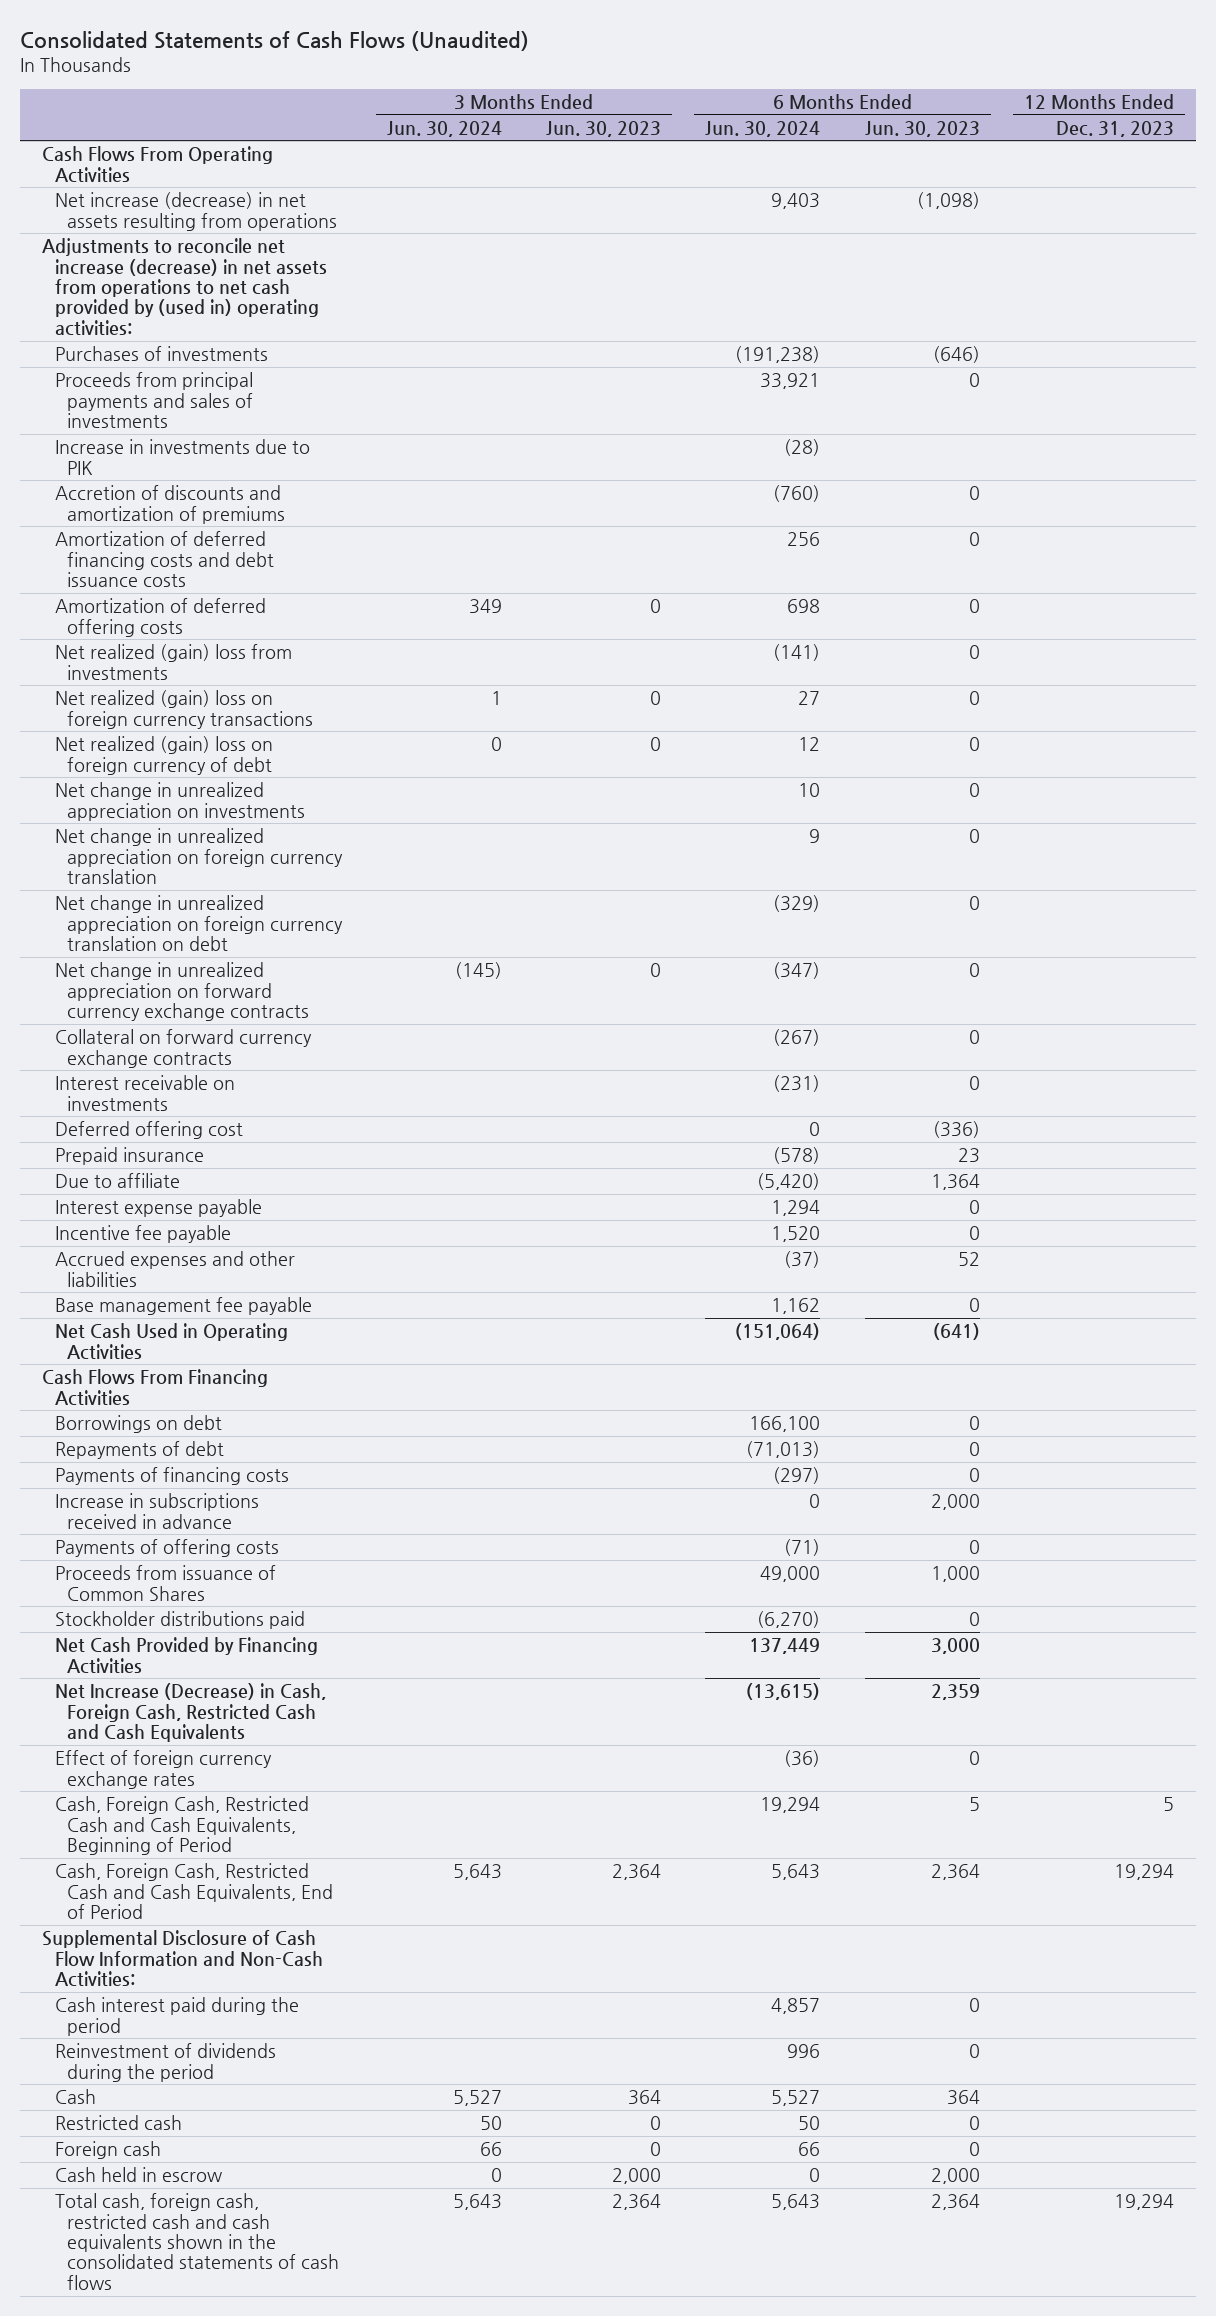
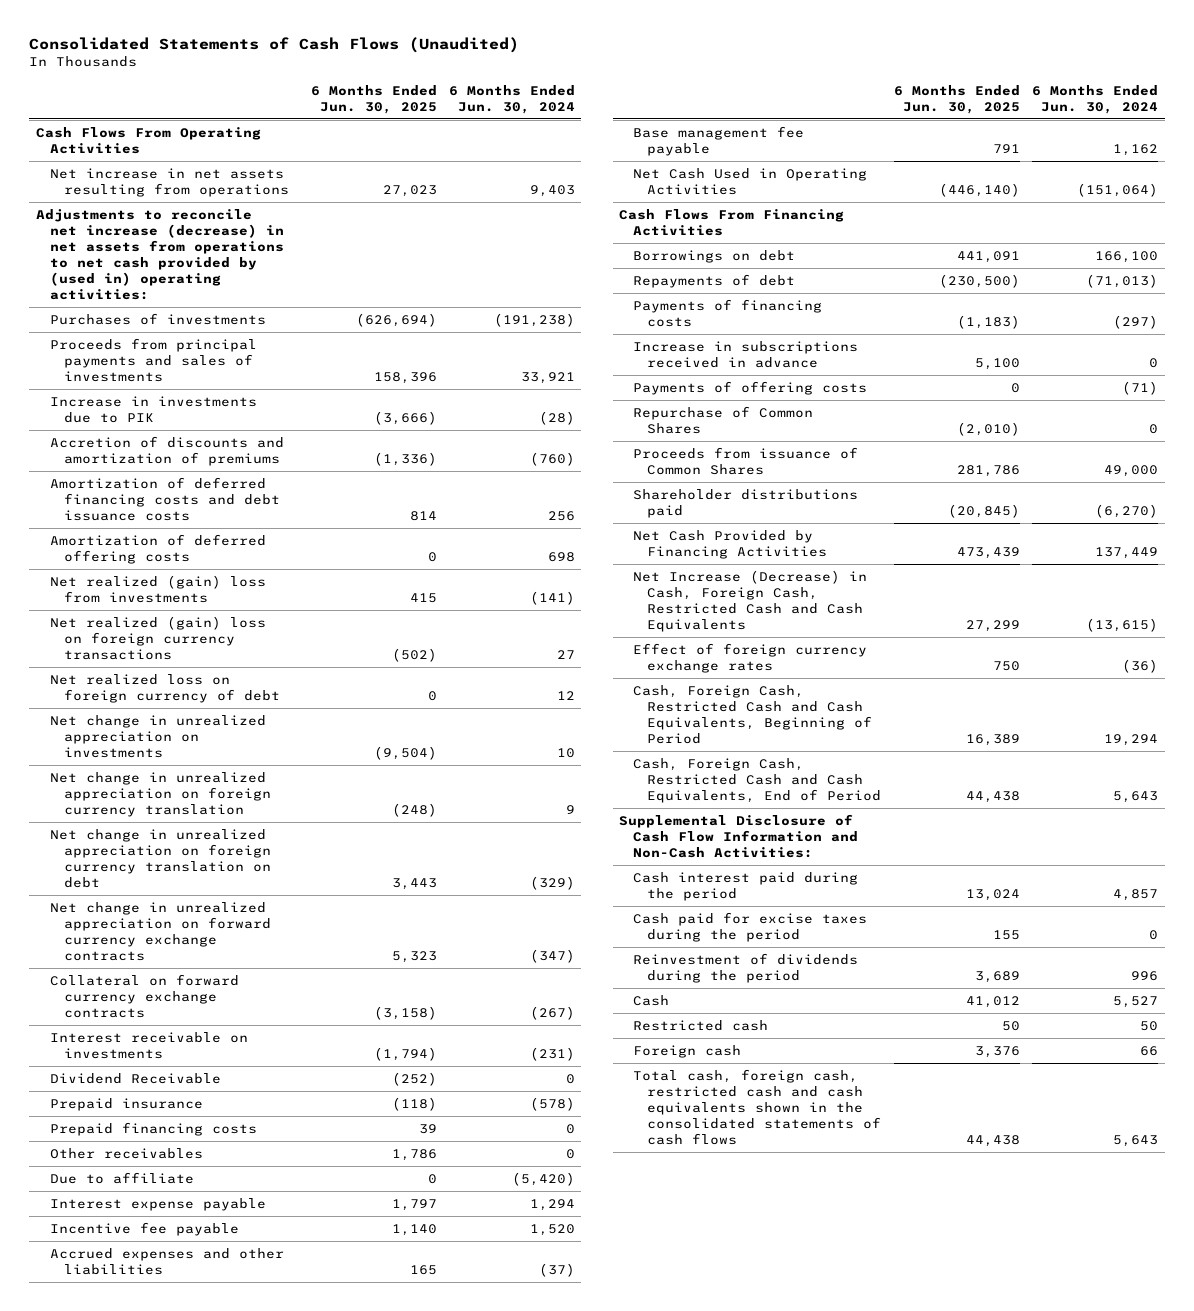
- | 3 Months Ended Jun. 30, 2024 | 3 Months Ended Jun. 30, 2023 | 6 Months Ended Jun. 30, 2024 | 6 Months Ended Jun. 30, 2023 | 12 Months Ended Dec. 31, 2023
+ | 6 Months Ended Jun. 30, 2025 | 6 Months Ended Jun. 30, 2024
- Net increase (decrease) in net assets resulting from operations | | | 9,403 | (1,098) |
+ Net increase in net assets resulting from operations | 27,023 | 9,403
- Net realized (gain) loss on foreign currency of debt | 0 | 0 | 12 | 0 |
+ Net realized loss on foreign currency of debt | 0 | 12
- Deferred offering cost | | | 0 | (336) |
+ Dividend Receivable | (252) | 0
+ Prepaid financing costs | 39 | 0
+ Other receivables | 1,786 | 0
+ Repurchase of Common Shares | (2,010) | 0
- Stockholder distributions paid | | | (6,270) | 0 |
+ Shareholder distributions paid | (20,845) | (6,270)
+ Cash paid for excise taxes during the period | 155 | 0
- Cash held in escrow | 0 | 2,000 | 0 | 2,000 |

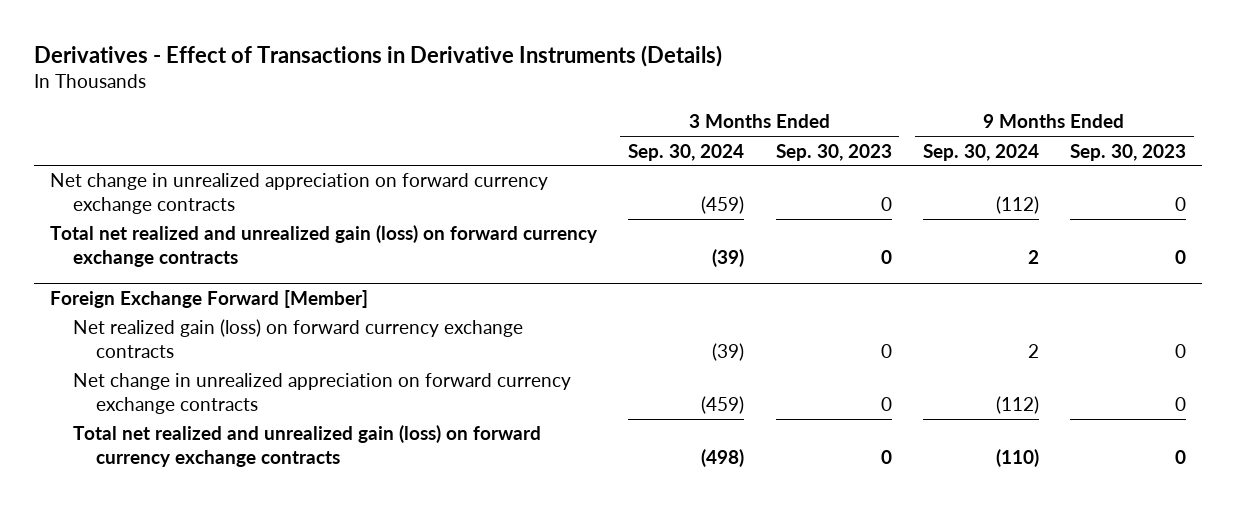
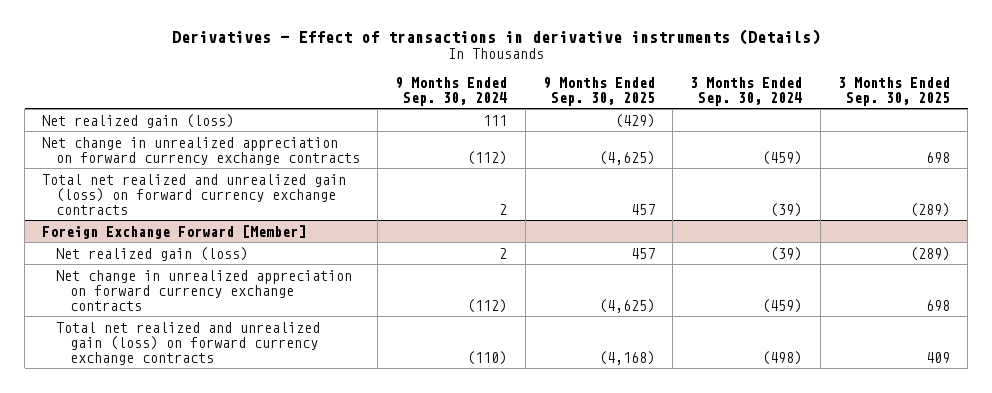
- Derivatives - Effect of Transactions in Derivative Instruments (Details)
+ Derivatives - Effect of transactions in derivative instruments (Details)
- | 3 Months Ended Sep. 30, 2024 | 3 Months Ended Sep. 30, 2023 | 9 Months Ended Sep. 30, 2024 | 9 Months Ended Sep. 30, 2023
+ | 9 Months Ended Sep. 30, 2024 | 9 Months Ended Sep. 30, 2025 | 3 Months Ended Sep. 30, 2024 | 3 Months Ended Sep. 30, 2025
+ Net realized gain (loss) | 111 | (429) | |
@ Foreign Exchange Forward [Member]
- Net realized gain (loss) on forward currency exchange contracts | (39) | 0 | 2 | 0
+ Net realized gain (loss) | 2 | 457 | (39) | (289)

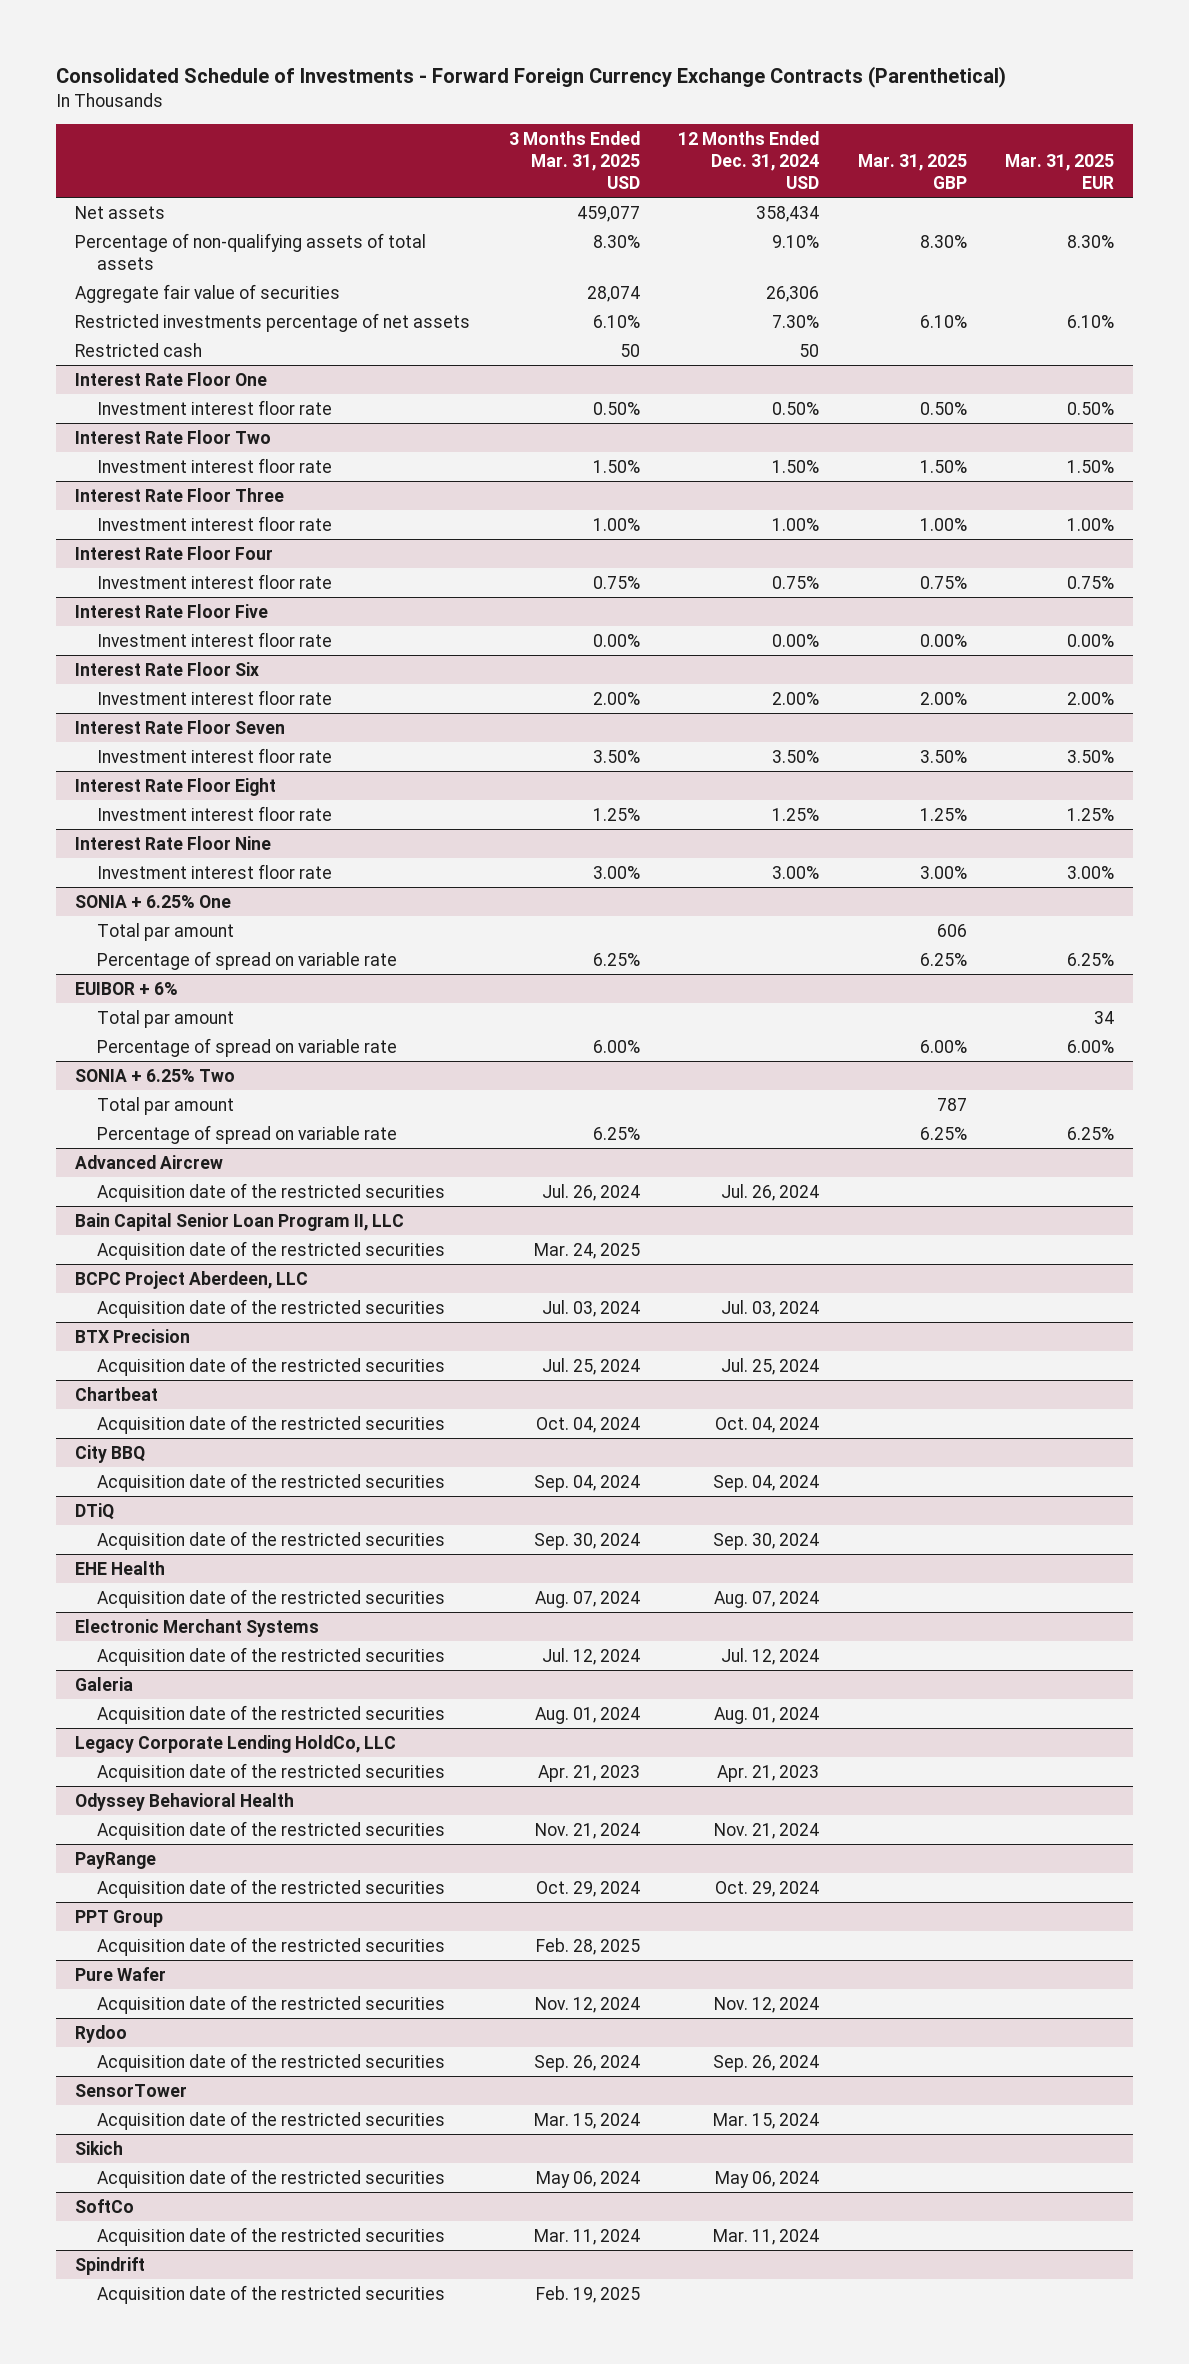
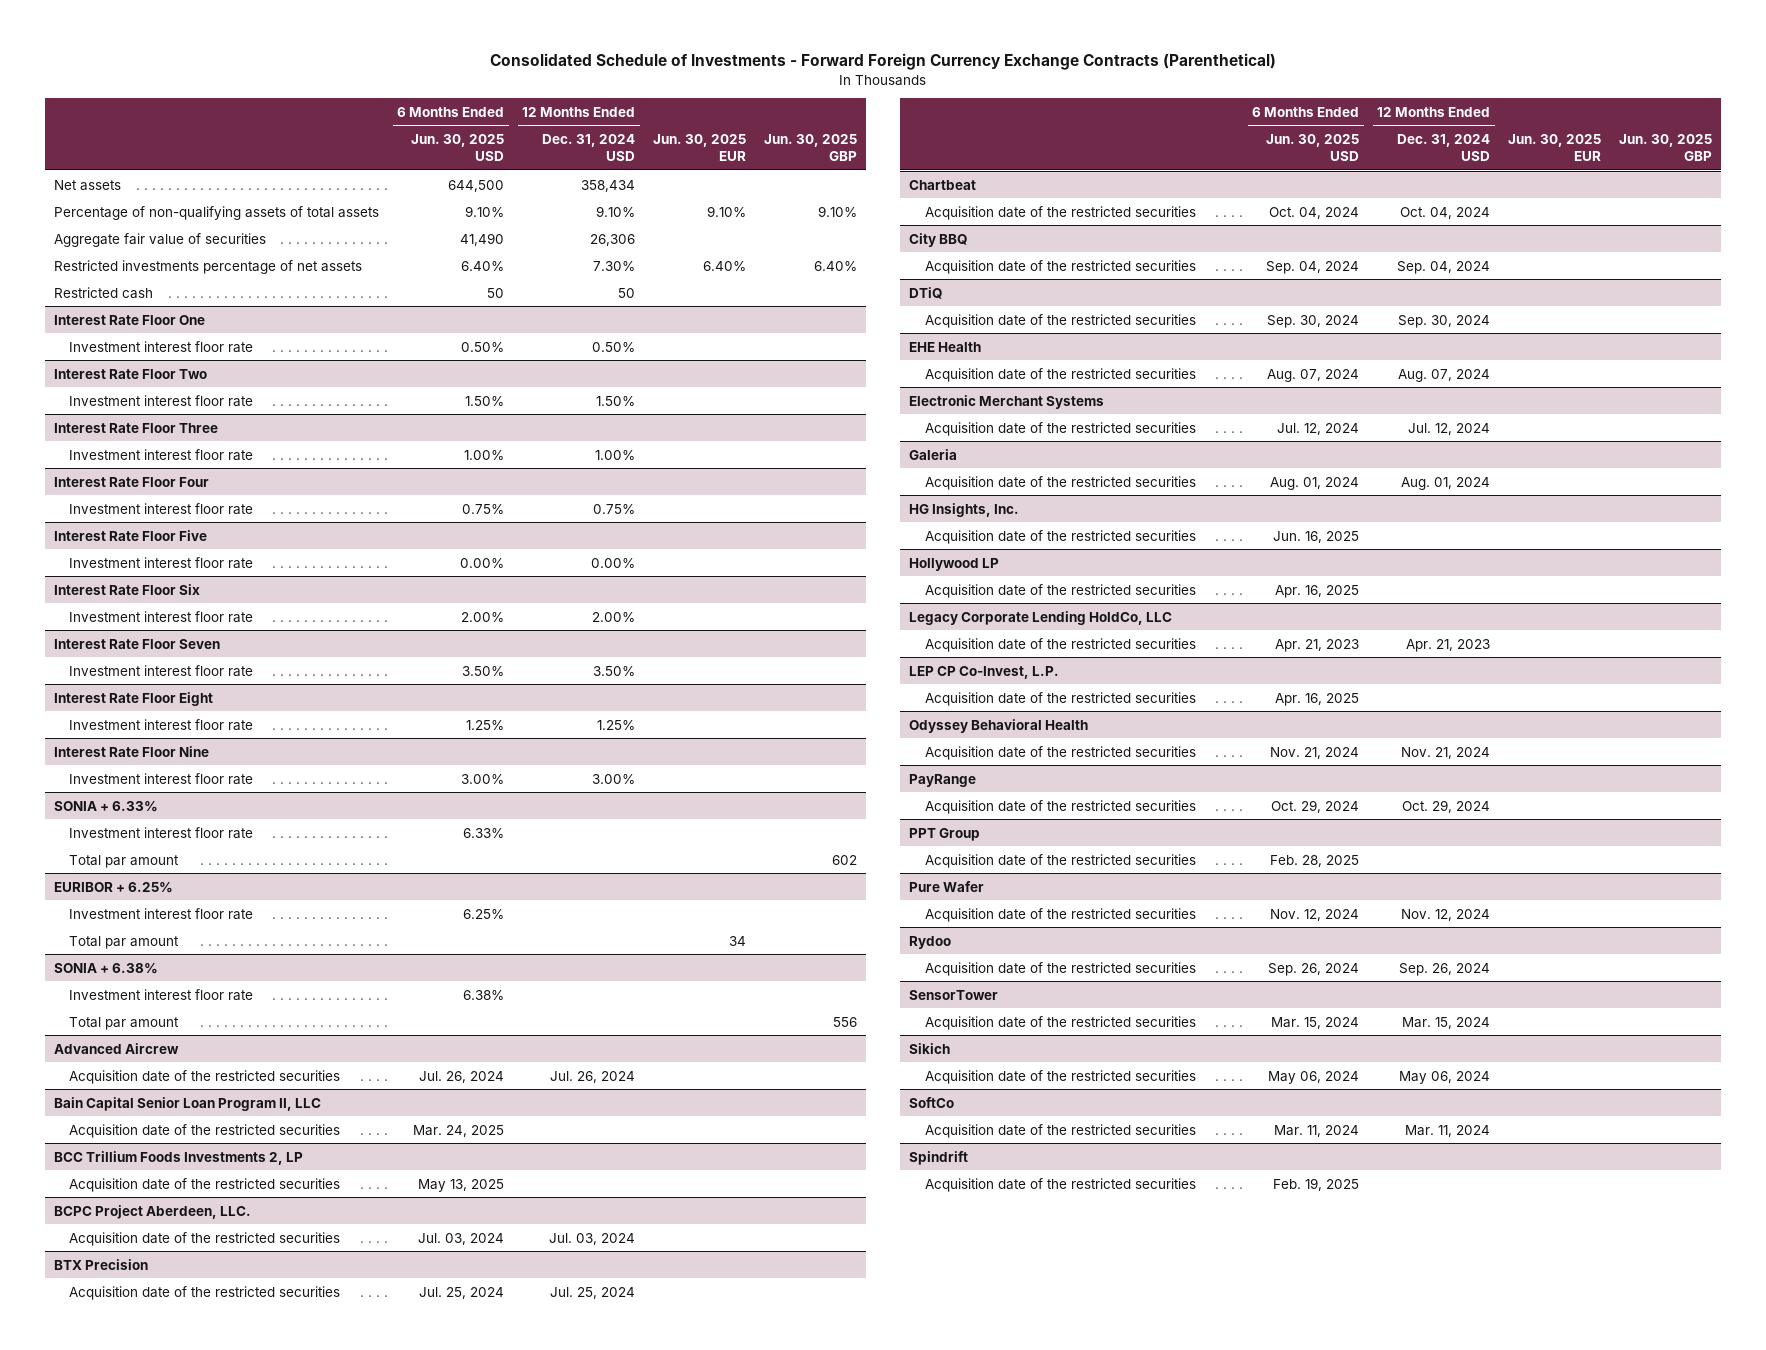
- | 3 Months Ended Mar. 31, 2025 USD | 12 Months Ended Dec. 31, 2024 USD | Mar. 31, 2025 GBP | Mar. 31, 2025 EUR
+ | 6 Months Ended Jun. 30, 2025 USD | 12 Months Ended Dec. 31, 2024 USD | Jun. 30, 2025 EUR | Jun. 30, 2025 GBP
- SONIA + 6.25% One
+ SONIA + 6.33%
+ Investment interest floor rate | 6.33% | | |
- Percentage of spread on variable rate | 6.25% | | 6.25% | 6.25%
- EUIBOR + 6%
+ EURIBOR + 6.25%
+ Investment interest floor rate | 6.25% | | |
- Percentage of spread on variable rate | 6.00% | | 6.00% | 6.00%
- SONIA + 6.25% Two
+ SONIA + 6.38%
+ Investment interest floor rate | 6.38% | | |
- Percentage of spread on variable rate | 6.25% | | 6.25% | 6.25%
- BCPC Project Aberdeen, LLC
+ BCC Trillium Foods Investments 2, LP
+ Acquisition date of the restricted securities | May 13, 2025 | | |
+ BCPC Project Aberdeen, LLC.
+ HG Insights, Inc.
+ Acquisition date of the restricted securities | Jun. 16, 2025 | | |
+ Hollywood LP
+ Acquisition date of the restricted securities | Apr. 16, 2025 | | |
+ LEP CP Co-Invest, L.P.
+ Acquisition date of the restricted securities | Apr. 16, 2025 | | |

